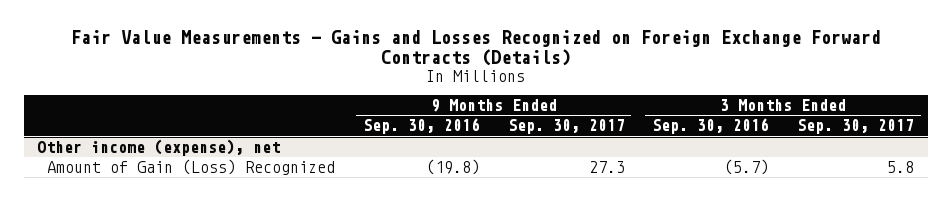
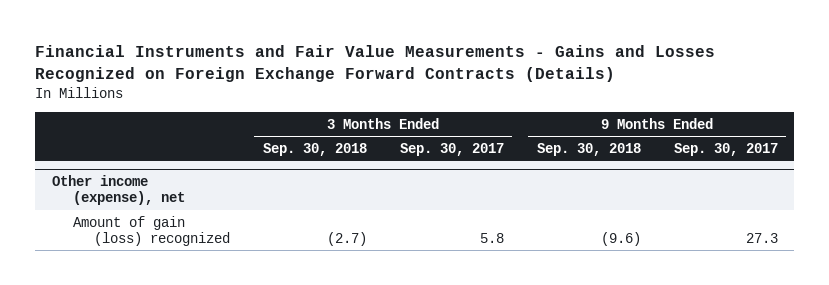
- Fair Value Measurements - Gains and Losses Recognized on Foreign Exchange Forward Contracts (Details)
+ Financial Instruments and Fair Value Measurements - Gains and Losses Recognized on Foreign Exchange Forward Contracts (Details)
- | 9 Months Ended Sep. 30, 2016 | 9 Months Ended Sep. 30, 2017 | 3 Months Ended Sep. 30, 2016 | 3 Months Ended Sep. 30, 2017
+ | 3 Months Ended Sep. 30, 2018 | 3 Months Ended Sep. 30, 2017 | 9 Months Ended Sep. 30, 2018 | 9 Months Ended Sep. 30, 2017
@ Other income (expense), net
- Amount of Gain (Loss) Recognized | (19.8) | 27.3 | (5.7) | 5.8
+ Amount of gain (loss) recognized | (2.7) | 5.8 | (9.6) | 27.3

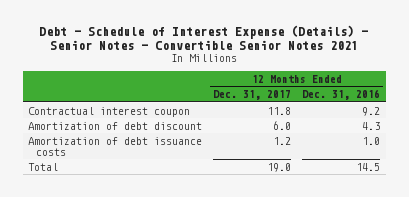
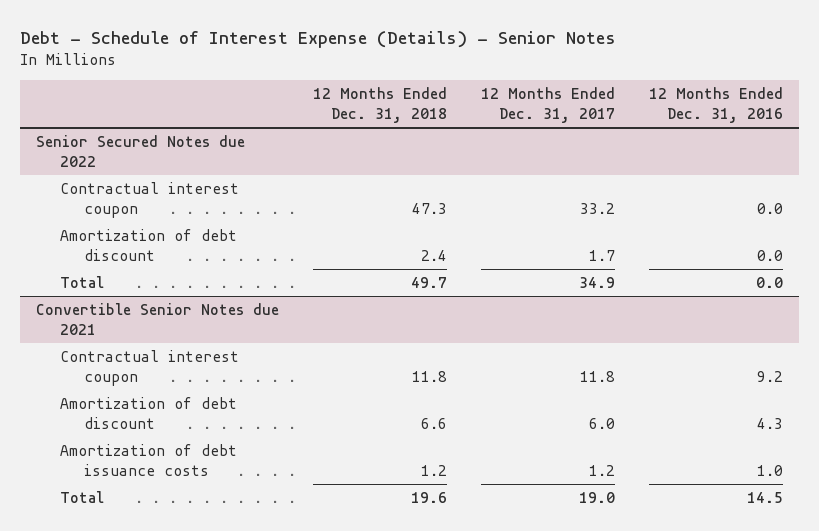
- Debt - Schedule of Interest Expense (Details) - Senior Notes - Convertible Senior Notes 2021
+ Debt - Schedule of Interest Expense (Details) - Senior Notes
- | 12 Months Ended Dec. 31, 2017 | 12 Months Ended Dec. 31, 2016
+ | 12 Months Ended Dec. 31, 2018 | 12 Months Ended Dec. 31, 2017 | 12 Months Ended Dec. 31, 2016
+ Senior Secured Notes due 2022
+ Contractual interest coupon | 47.3 | 33.2 | 0.0
+ Amortization of debt discount | 2.4 | 1.7 | 0.0
+ Total | 49.7 | 34.9 | 0.0
+ Convertible Senior Notes due 2021

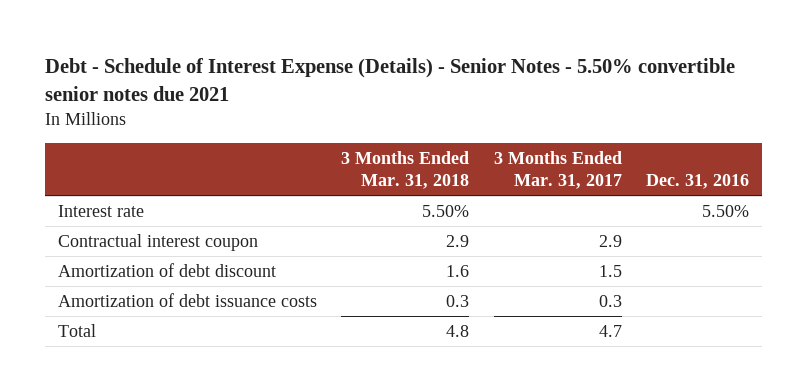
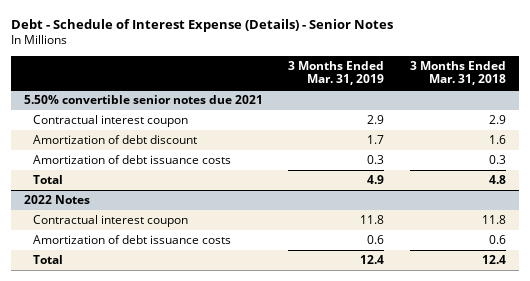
- Debt - Schedule of Interest Expense (Details) - Senior Notes - 5.50% convertible senior notes due 2021
+ Debt - Schedule of Interest Expense (Details) - Senior Notes
- | 3 Months Ended Mar. 31, 2018 | 3 Months Ended Mar. 31, 2017 | Dec. 31, 2016
+ | 3 Months Ended Mar. 31, 2019 | 3 Months Ended Mar. 31, 2018
- Interest rate | 5.50% | | 5.50%
+ 5.50% convertible senior notes due 2021
+ 2022 Notes
+ Contractual interest coupon | 11.8 | 11.8
+ Amortization of debt issuance costs | 0.6 | 0.6
+ Total | 12.4 | 12.4

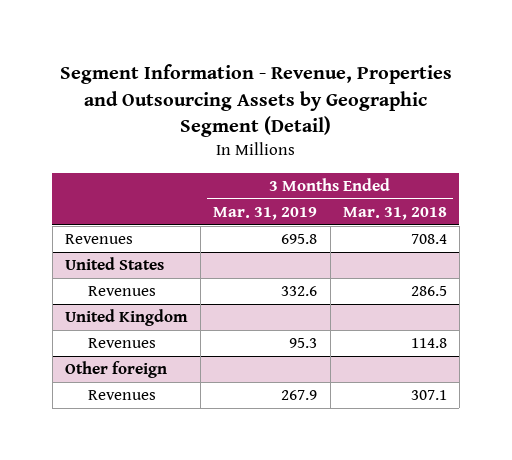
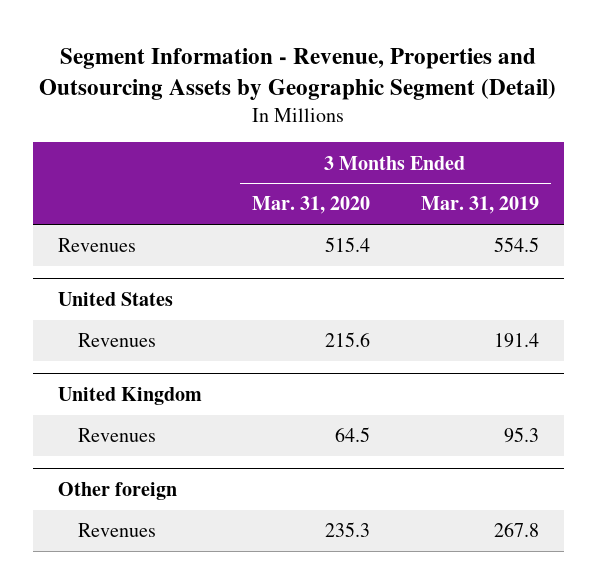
- | 3 Months Ended Mar. 31, 2019 | 3 Months Ended Mar. 31, 2018
+ | 3 Months Ended Mar. 31, 2020 | 3 Months Ended Mar. 31, 2019
- Revenues | 695.8 | 708.4
+ Revenues | 515.4 | 554.5
@ United States
- Revenues | 332.6 | 286.5
+ Revenues | 215.6 | 191.4
@ Other foreign
- Revenues | 267.9 | 307.1
+ Revenues | 235.3 | 267.8

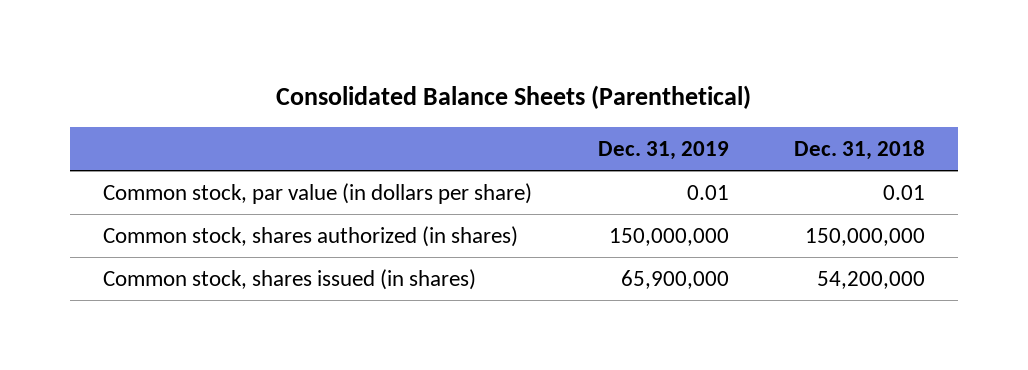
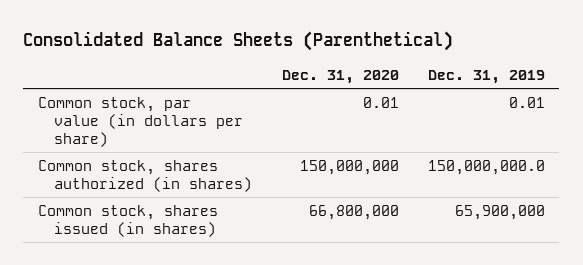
- | Dec. 31, 2019 | Dec. 31, 2018
+ | Dec. 31, 2020 | Dec. 31, 2019
- Common stock, shares authorized (in shares) | 150,000,000 | 150,000,000
+ Common stock, shares authorized (in shares) | 150,000,000 | 150,000,000.0

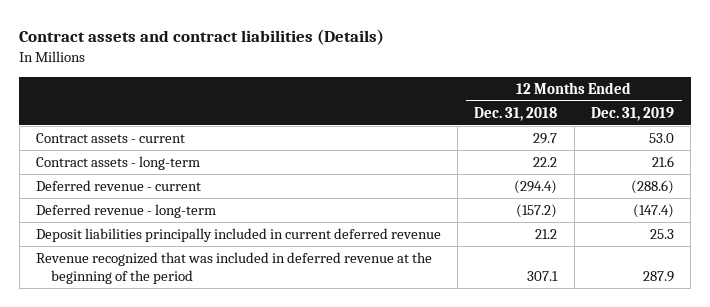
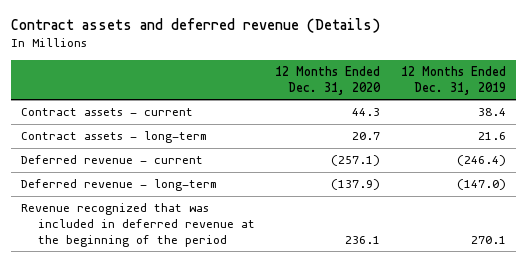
- Contract assets and contract liabilities (Details)
+ Contract assets and deferred revenue (Details)
- | 12 Months Ended Dec. 31, 2018 | 12 Months Ended Dec. 31, 2019
+ | 12 Months Ended Dec. 31, 2020 | 12 Months Ended Dec. 31, 2019
- Contract assets - current | 29.7 | 53.0
+ Contract assets - current | 44.3 | 38.4
- Deferred revenue - current | (294.4) | (288.6)
- Deferred revenue - long-term | (157.2) | (147.4)
- Deposit liabilities principally included in current deferred revenue | 21.2 | 25.3
- Revenue recognized that was included in deferred revenue at the beginning of the period | 307.1 | 287.9
+ Deferred revenue - current | (257.1) | (246.4)
+ Deferred revenue - long-term | (137.9) | (147.0)
+ Revenue recognized that was included in deferred revenue at the beginning of the period | 236.1 | 270.1

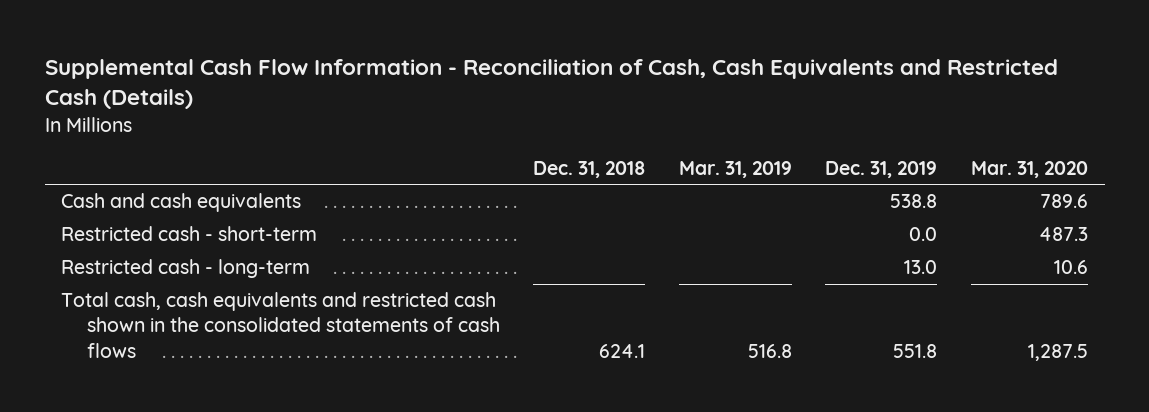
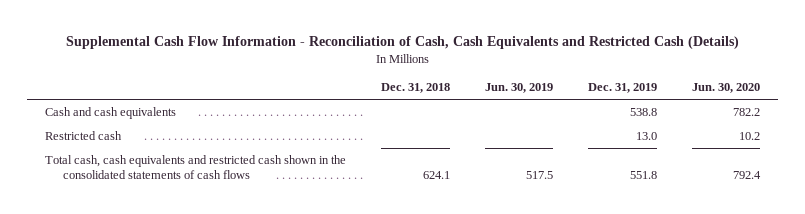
- | Dec. 31, 2018 | Mar. 31, 2019 | Dec. 31, 2019 | Mar. 31, 2020
+ | Dec. 31, 2018 | Jun. 30, 2019 | Dec. 31, 2019 | Jun. 30, 2020
- Restricted cash - short-term | | | 0.0 | 487.3
- Restricted cash - long-term | | | 13.0 | 10.6
+ Restricted cash | | | 13.0 | 10.2

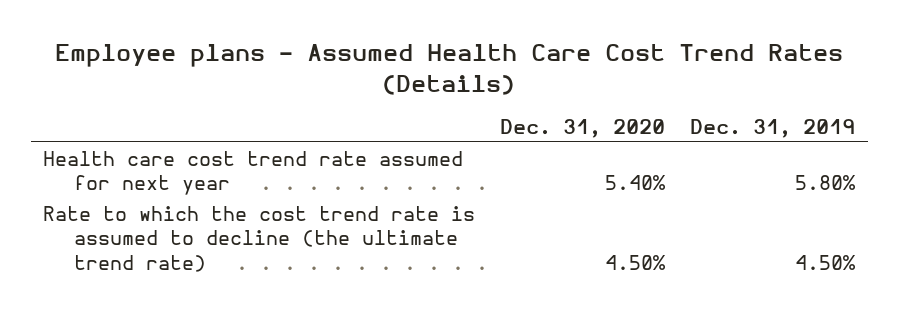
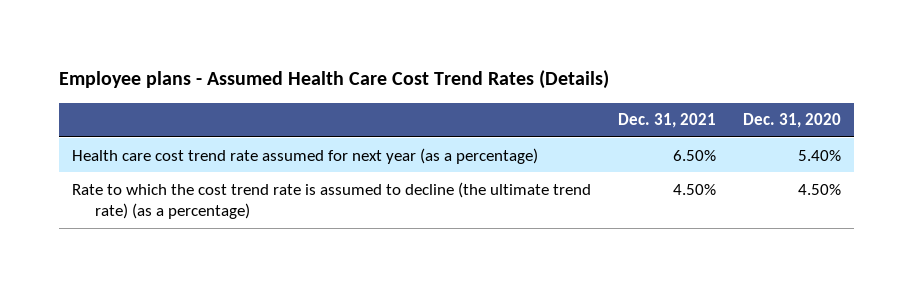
- | Dec. 31, 2020 | Dec. 31, 2019
+ | Dec. 31, 2021 | Dec. 31, 2020
- Health care cost trend rate assumed for next year | 5.40% | 5.80%
- Rate to which the cost trend rate is assumed to decline (the ultimate trend rate) | 4.50% | 4.50%
+ Health care cost trend rate assumed for next year (as a percentage) | 6.50% | 5.40%
+ Rate to which the cost trend rate is assumed to decline (the ultimate trend rate) (as a percentage) | 4.50% | 4.50%

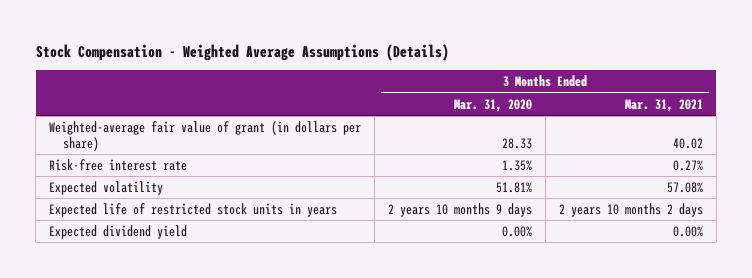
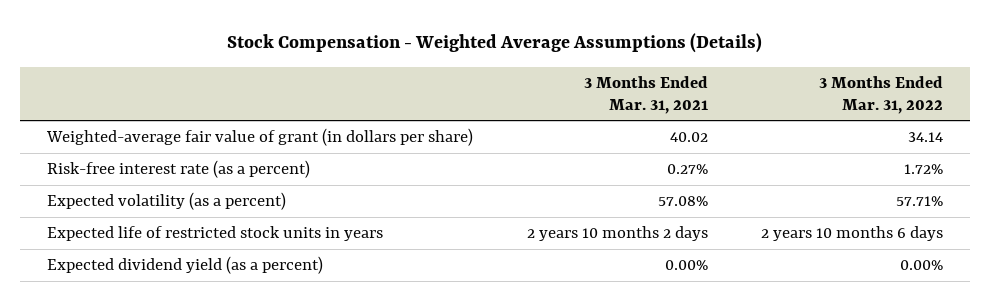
- | 3 Months Ended Mar. 31, 2020 | 3 Months Ended Mar. 31, 2021
+ | 3 Months Ended Mar. 31, 2021 | 3 Months Ended Mar. 31, 2022
- Risk-free interest rate | 1.35% | 0.27%
- Expected volatility | 51.81% | 57.08%
+ Risk-free interest rate (as a percent) | 0.27% | 1.72%
+ Expected volatility (as a percent) | 57.08% | 57.71%
- Expected dividend yield | 0.00% | 0.00%
+ Expected dividend yield (as a percent) | 0.00% | 0.00%

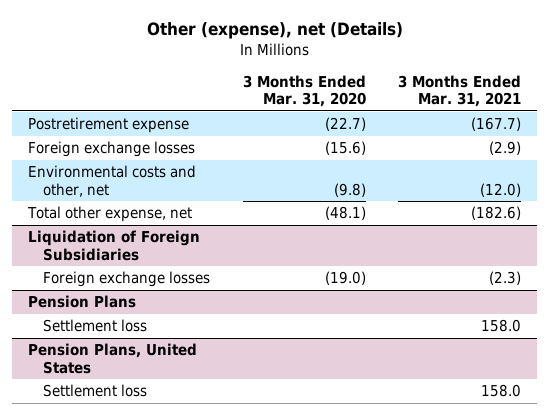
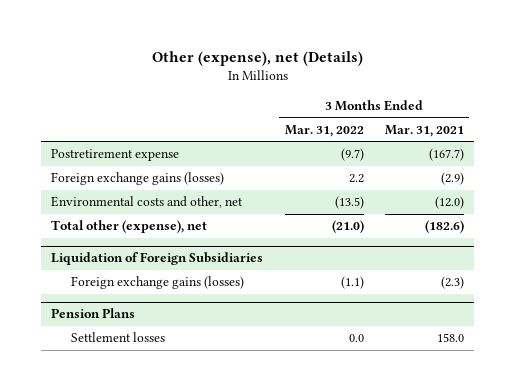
- | 3 Months Ended Mar. 31, 2020 | 3 Months Ended Mar. 31, 2021
+ | 3 Months Ended Mar. 31, 2022 | 3 Months Ended Mar. 31, 2021
- Foreign exchange losses | (15.6) | (2.9)
+ Foreign exchange gains (losses) | 2.2 | (2.9)
- Total other expense, net | (48.1) | (182.6)
+ Total other (expense), net | (21.0) | (182.6)
@ Liquidation of Foreign Subsidiaries
- Foreign exchange losses | (19.0) | (2.3)
+ Foreign exchange gains (losses) | (1.1) | (2.3)
@ Pension Plans
- Settlement loss | | 158.0
- Pension Plans, United States
- Settlement loss | | 158.0
@ Pension Plans
+ Settlement losses | 0.0 | 158.0

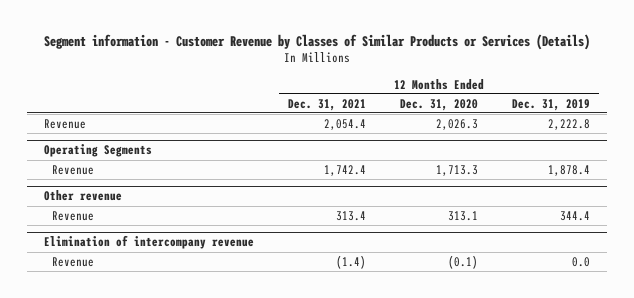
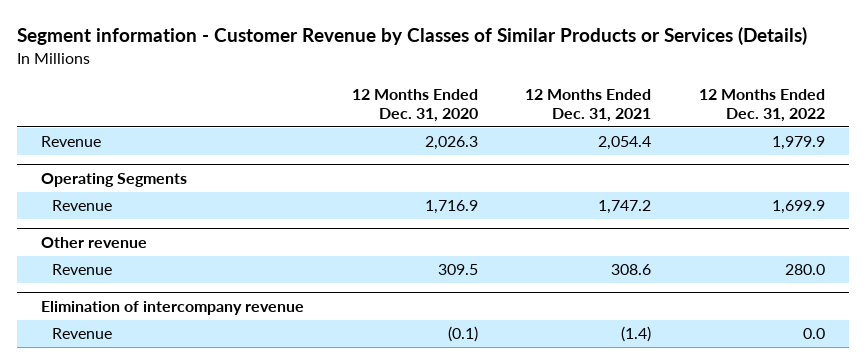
- | 12 Months Ended Dec. 31, 2021 | 12 Months Ended Dec. 31, 2020 | 12 Months Ended Dec. 31, 2019
+ | 12 Months Ended Dec. 31, 2020 | 12 Months Ended Dec. 31, 2021 | 12 Months Ended Dec. 31, 2022
@ Operating Segments
- Revenue | 1,742.4 | 1,713.3 | 1,878.4
+ Revenue | 1,716.9 | 1,747.2 | 1,699.9
@ Other revenue
- Revenue | 313.4 | 313.1 | 344.4
+ Revenue | 309.5 | 308.6 | 280.0

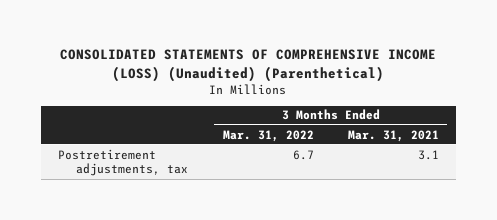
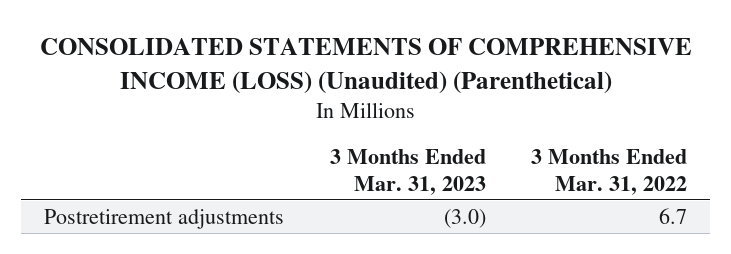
- | 3 Months Ended Mar. 31, 2022 | 3 Months Ended Mar. 31, 2021
+ | 3 Months Ended Mar. 31, 2023 | 3 Months Ended Mar. 31, 2022
- Postretirement adjustments, tax | 6.7 | 3.1
+ Postretirement adjustments | (3.0) | 6.7

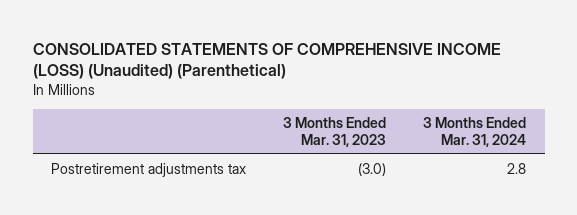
- | 3 Months Ended Mar. 31, 2023 | 3 Months Ended Mar. 31, 2022
+ | 3 Months Ended Mar. 31, 2023 | 3 Months Ended Mar. 31, 2024
- Postretirement adjustments | (3.0) | 6.7
+ Postretirement adjustments tax | (3.0) | 2.8

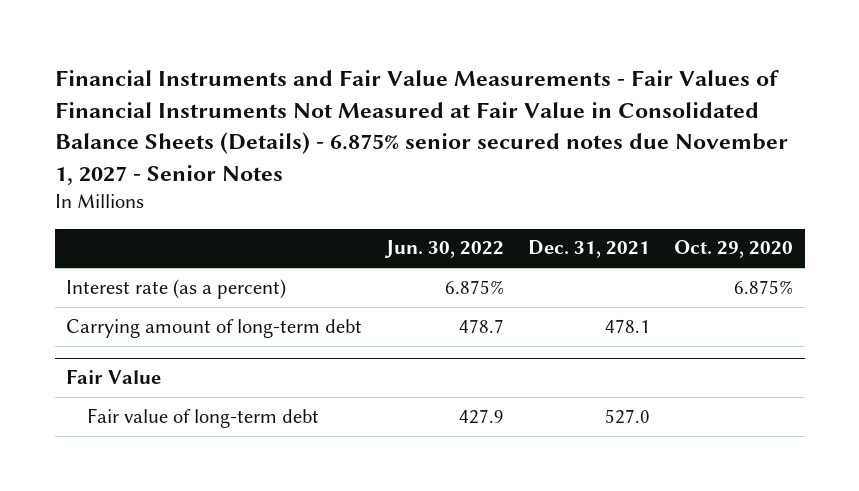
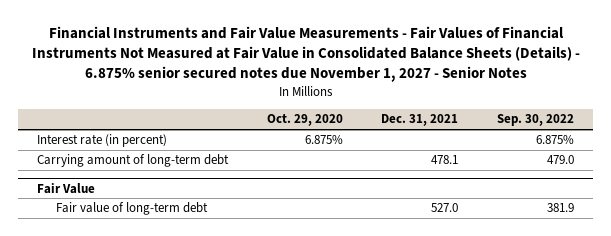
- | Jun. 30, 2022 | Dec. 31, 2021 | Oct. 29, 2020
+ | Oct. 29, 2020 | Dec. 31, 2021 | Sep. 30, 2022
- Interest rate (as a percent) | 6.875% | | 6.875%
+ Interest rate (in percent) | 6.875% | | 6.875%

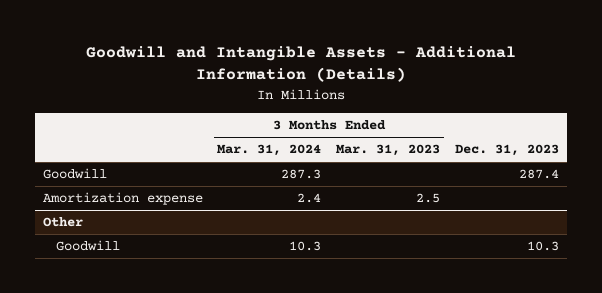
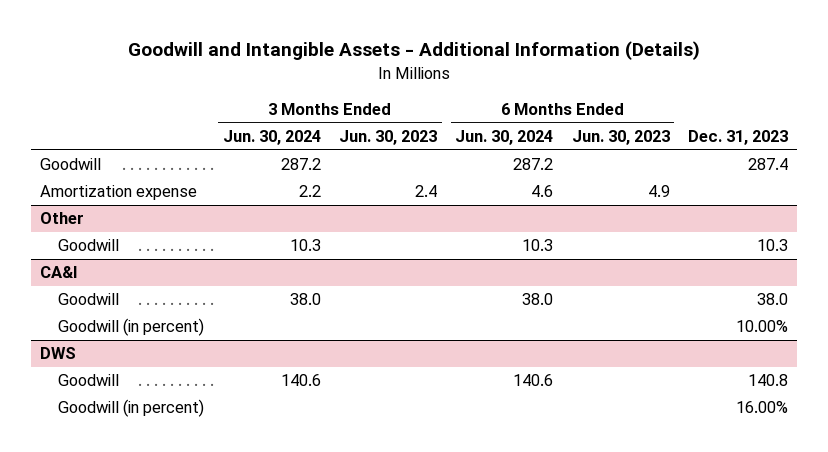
- | 3 Months Ended Mar. 31, 2024 | 3 Months Ended Mar. 31, 2023 | Dec. 31, 2023
+ | 3 Months Ended Jun. 30, 2024 | 3 Months Ended Jun. 30, 2023 | 6 Months Ended Jun. 30, 2024 | 6 Months Ended Jun. 30, 2023 | Dec. 31, 2023
+ CA&I
+ Goodwill | 38.0 | | 38.0 | | 38.0
+ Goodwill (in percent) | | | | | 10.00%
+ DWS
+ Goodwill | 140.6 | | 140.6 | | 140.8
+ Goodwill (in percent) | | | | | 16.00%

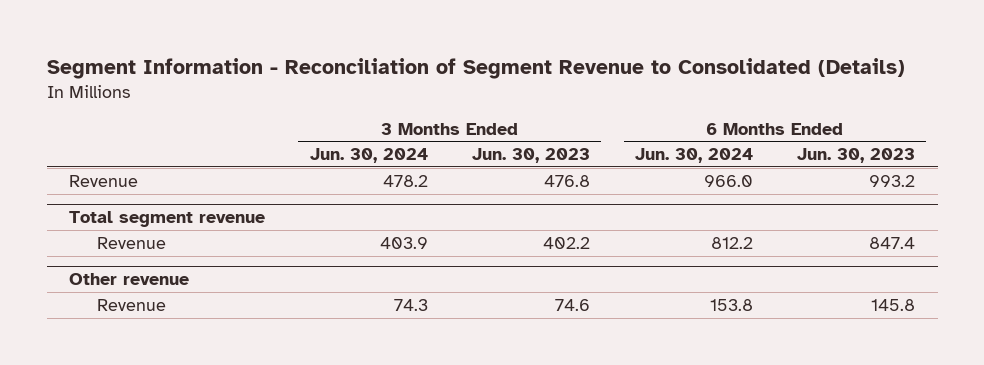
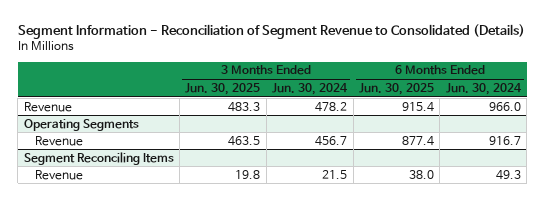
- | 3 Months Ended Jun. 30, 2024 | 3 Months Ended Jun. 30, 2023 | 6 Months Ended Jun. 30, 2024 | 6 Months Ended Jun. 30, 2023
+ | 3 Months Ended Jun. 30, 2025 | 3 Months Ended Jun. 30, 2024 | 6 Months Ended Jun. 30, 2025 | 6 Months Ended Jun. 30, 2024
- Total segment revenue
- Revenue | 403.9 | 402.2 | 812.2 | 847.4
- Other revenue
- Revenue | 74.3 | 74.6 | 153.8 | 145.8
+ Operating Segments
+ Revenue | 463.5 | 456.7 | 877.4 | 916.7
+ Segment Reconciling Items
+ Revenue | 19.8 | 21.5 | 38.0 | 49.3

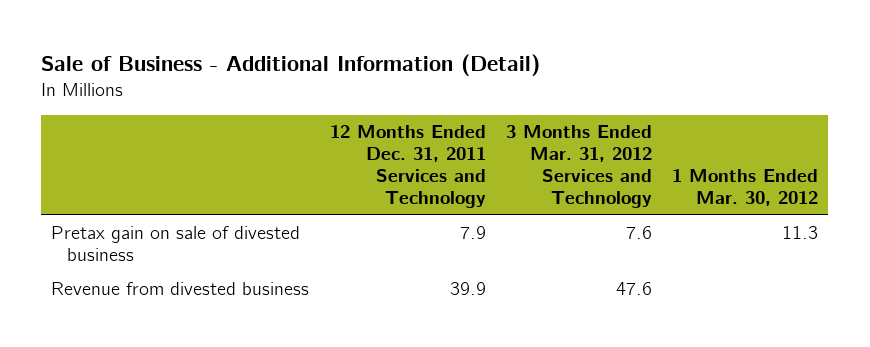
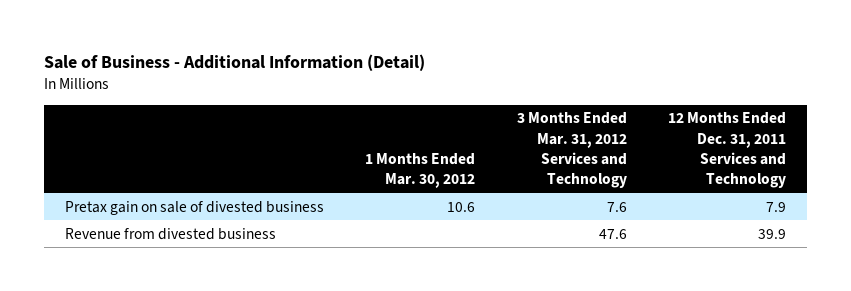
- | 12 Months Ended Dec. 31, 2011 Services and Technology | 3 Months Ended Mar. 31, 2012 Services and Technology | 1 Months Ended Mar. 30, 2012
+ | 1 Months Ended Mar. 30, 2012 | 3 Months Ended Mar. 31, 2012 Services and Technology | 12 Months Ended Dec. 31, 2011 Services and Technology
- Pretax gain on sale of divested business | 7.9 | 7.6 | 11.3
+ Pretax gain on sale of divested business | 10.6 | 7.6 | 7.9

